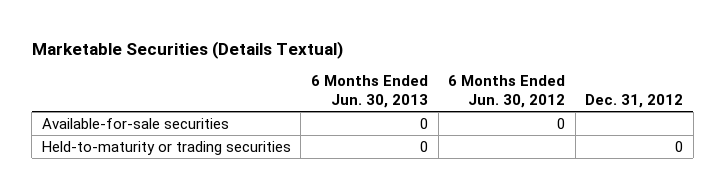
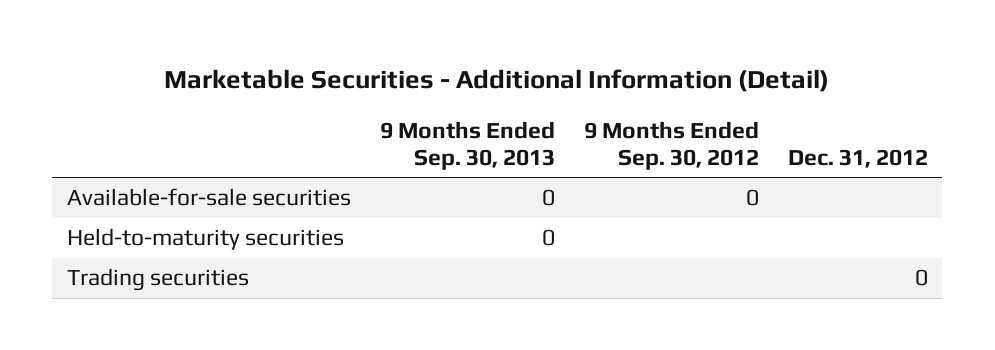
- Marketable Securities (Details Textual)
+ Marketable Securities - Additional Information (Detail)
- | 6 Months Ended Jun. 30, 2013 | 6 Months Ended Jun. 30, 2012 | Dec. 31, 2012
+ | 9 Months Ended Sep. 30, 2013 | 9 Months Ended Sep. 30, 2012 | Dec. 31, 2012
- Held-to-maturity or trading securities | 0 | | 0
+ Held-to-maturity securities | 0 | |
+ Trading securities | | | 0

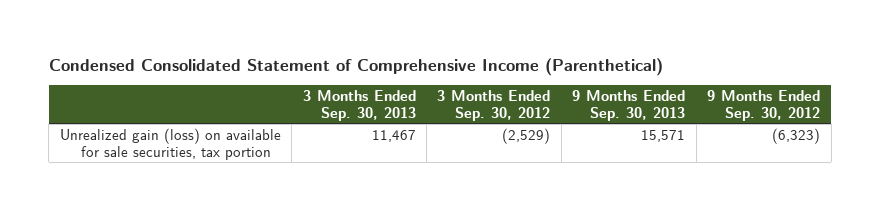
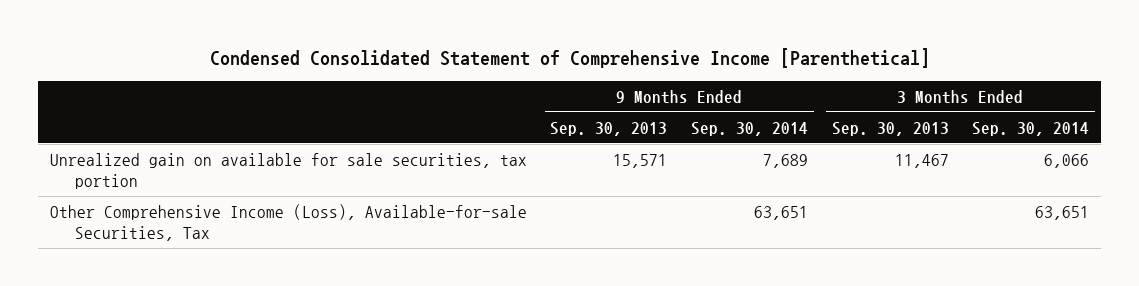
- Condensed Consolidated Statement of Comprehensive Income (Parenthetical)
+ Condensed Consolidated Statement of Comprehensive Income [Parenthetical]
- | 3 Months Ended Sep. 30, 2013 | 3 Months Ended Sep. 30, 2012 | 9 Months Ended Sep. 30, 2013 | 9 Months Ended Sep. 30, 2012
+ | 9 Months Ended Sep. 30, 2013 | 9 Months Ended Sep. 30, 2014 | 3 Months Ended Sep. 30, 2013 | 3 Months Ended Sep. 30, 2014
- Unrealized gain (loss) on available for sale securities, tax portion | 11,467 | (2,529) | 15,571 | (6,323)
+ Unrealized gain on available for sale securities, tax portion | 15,571 | 7,689 | 11,467 | 6,066
+ Other Comprehensive Income (Loss), Available-for-sale Securities, Tax | | 63,651 | | 63,651

